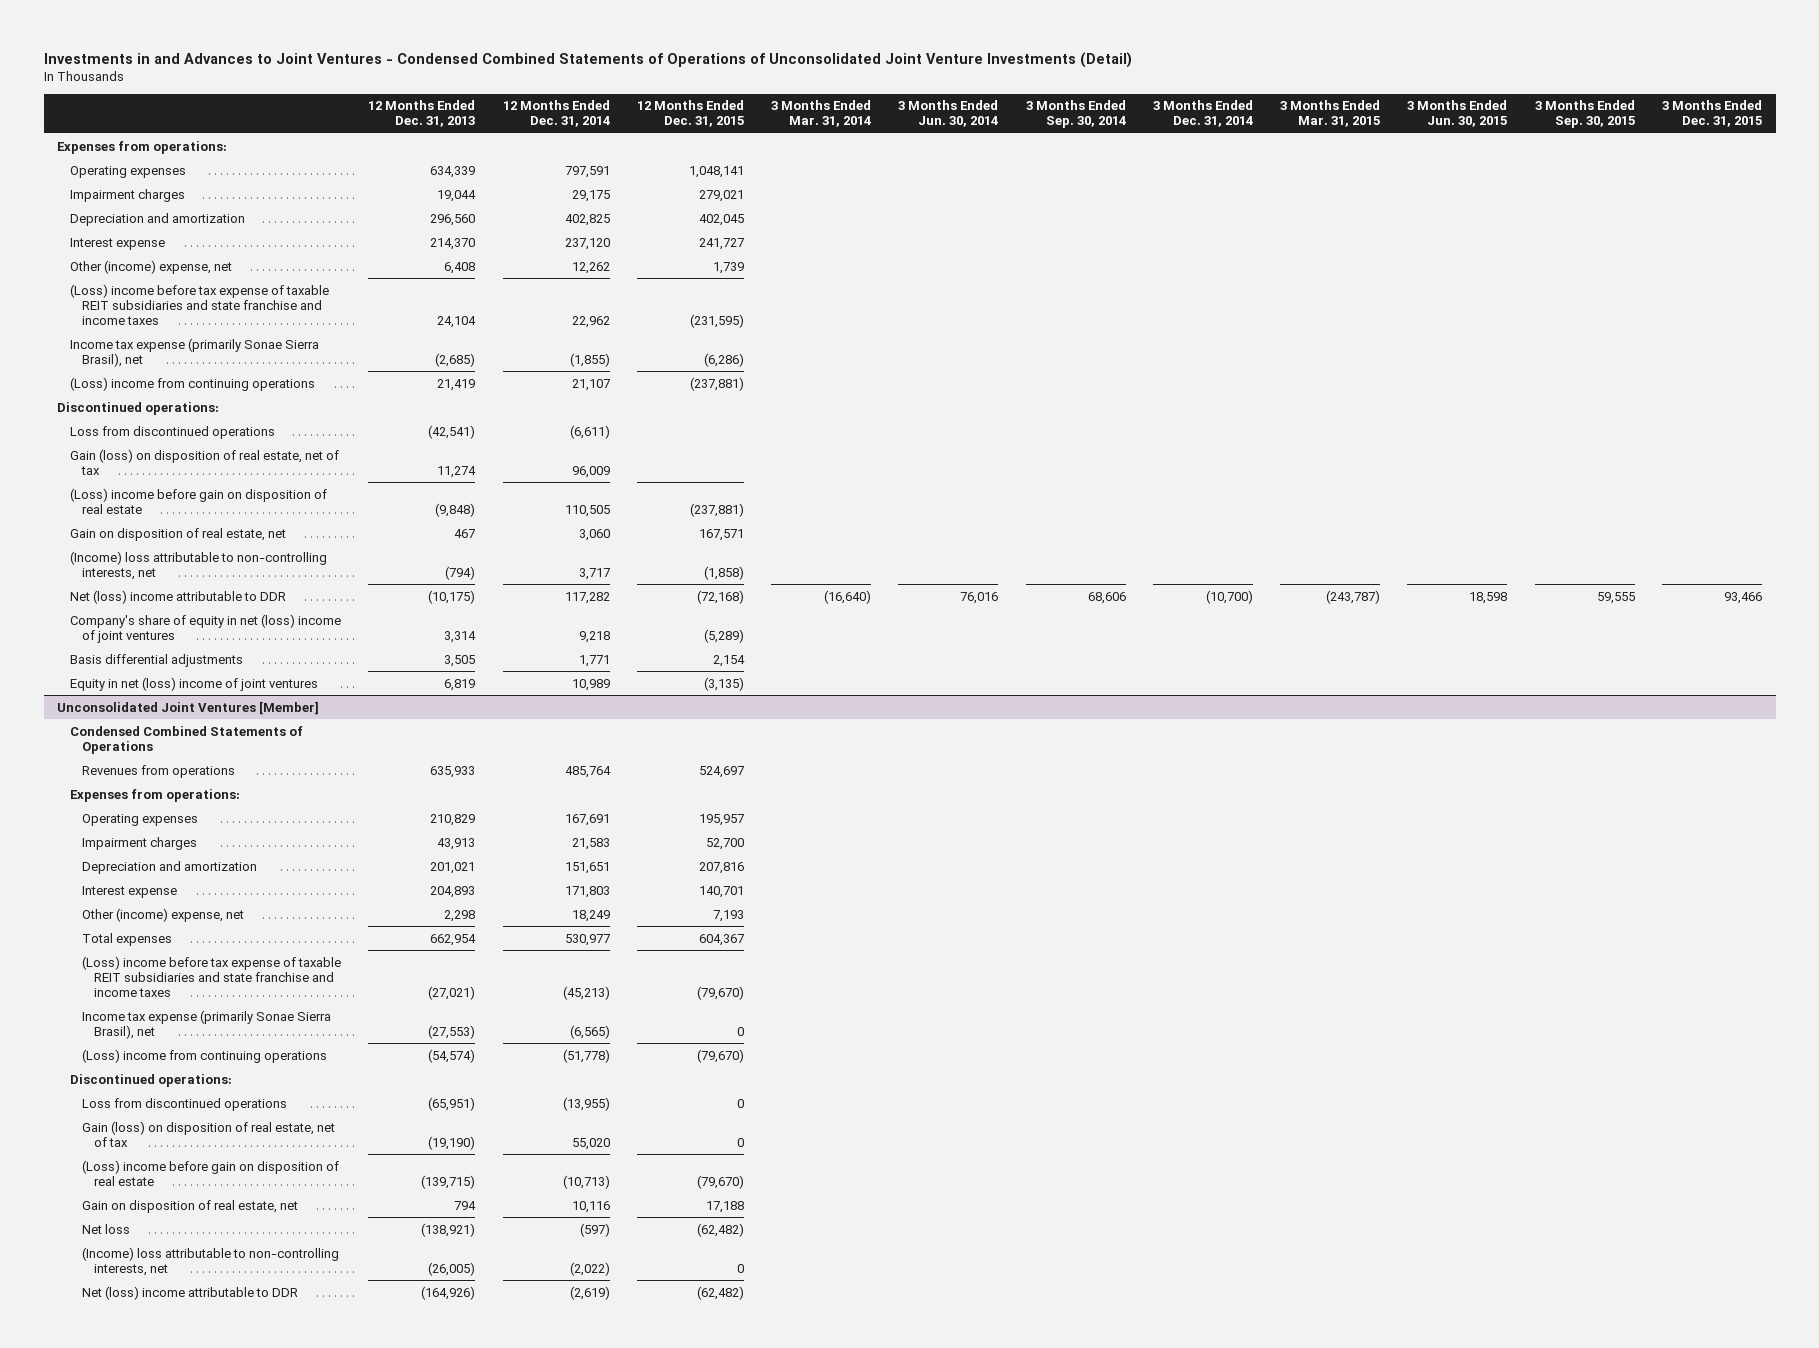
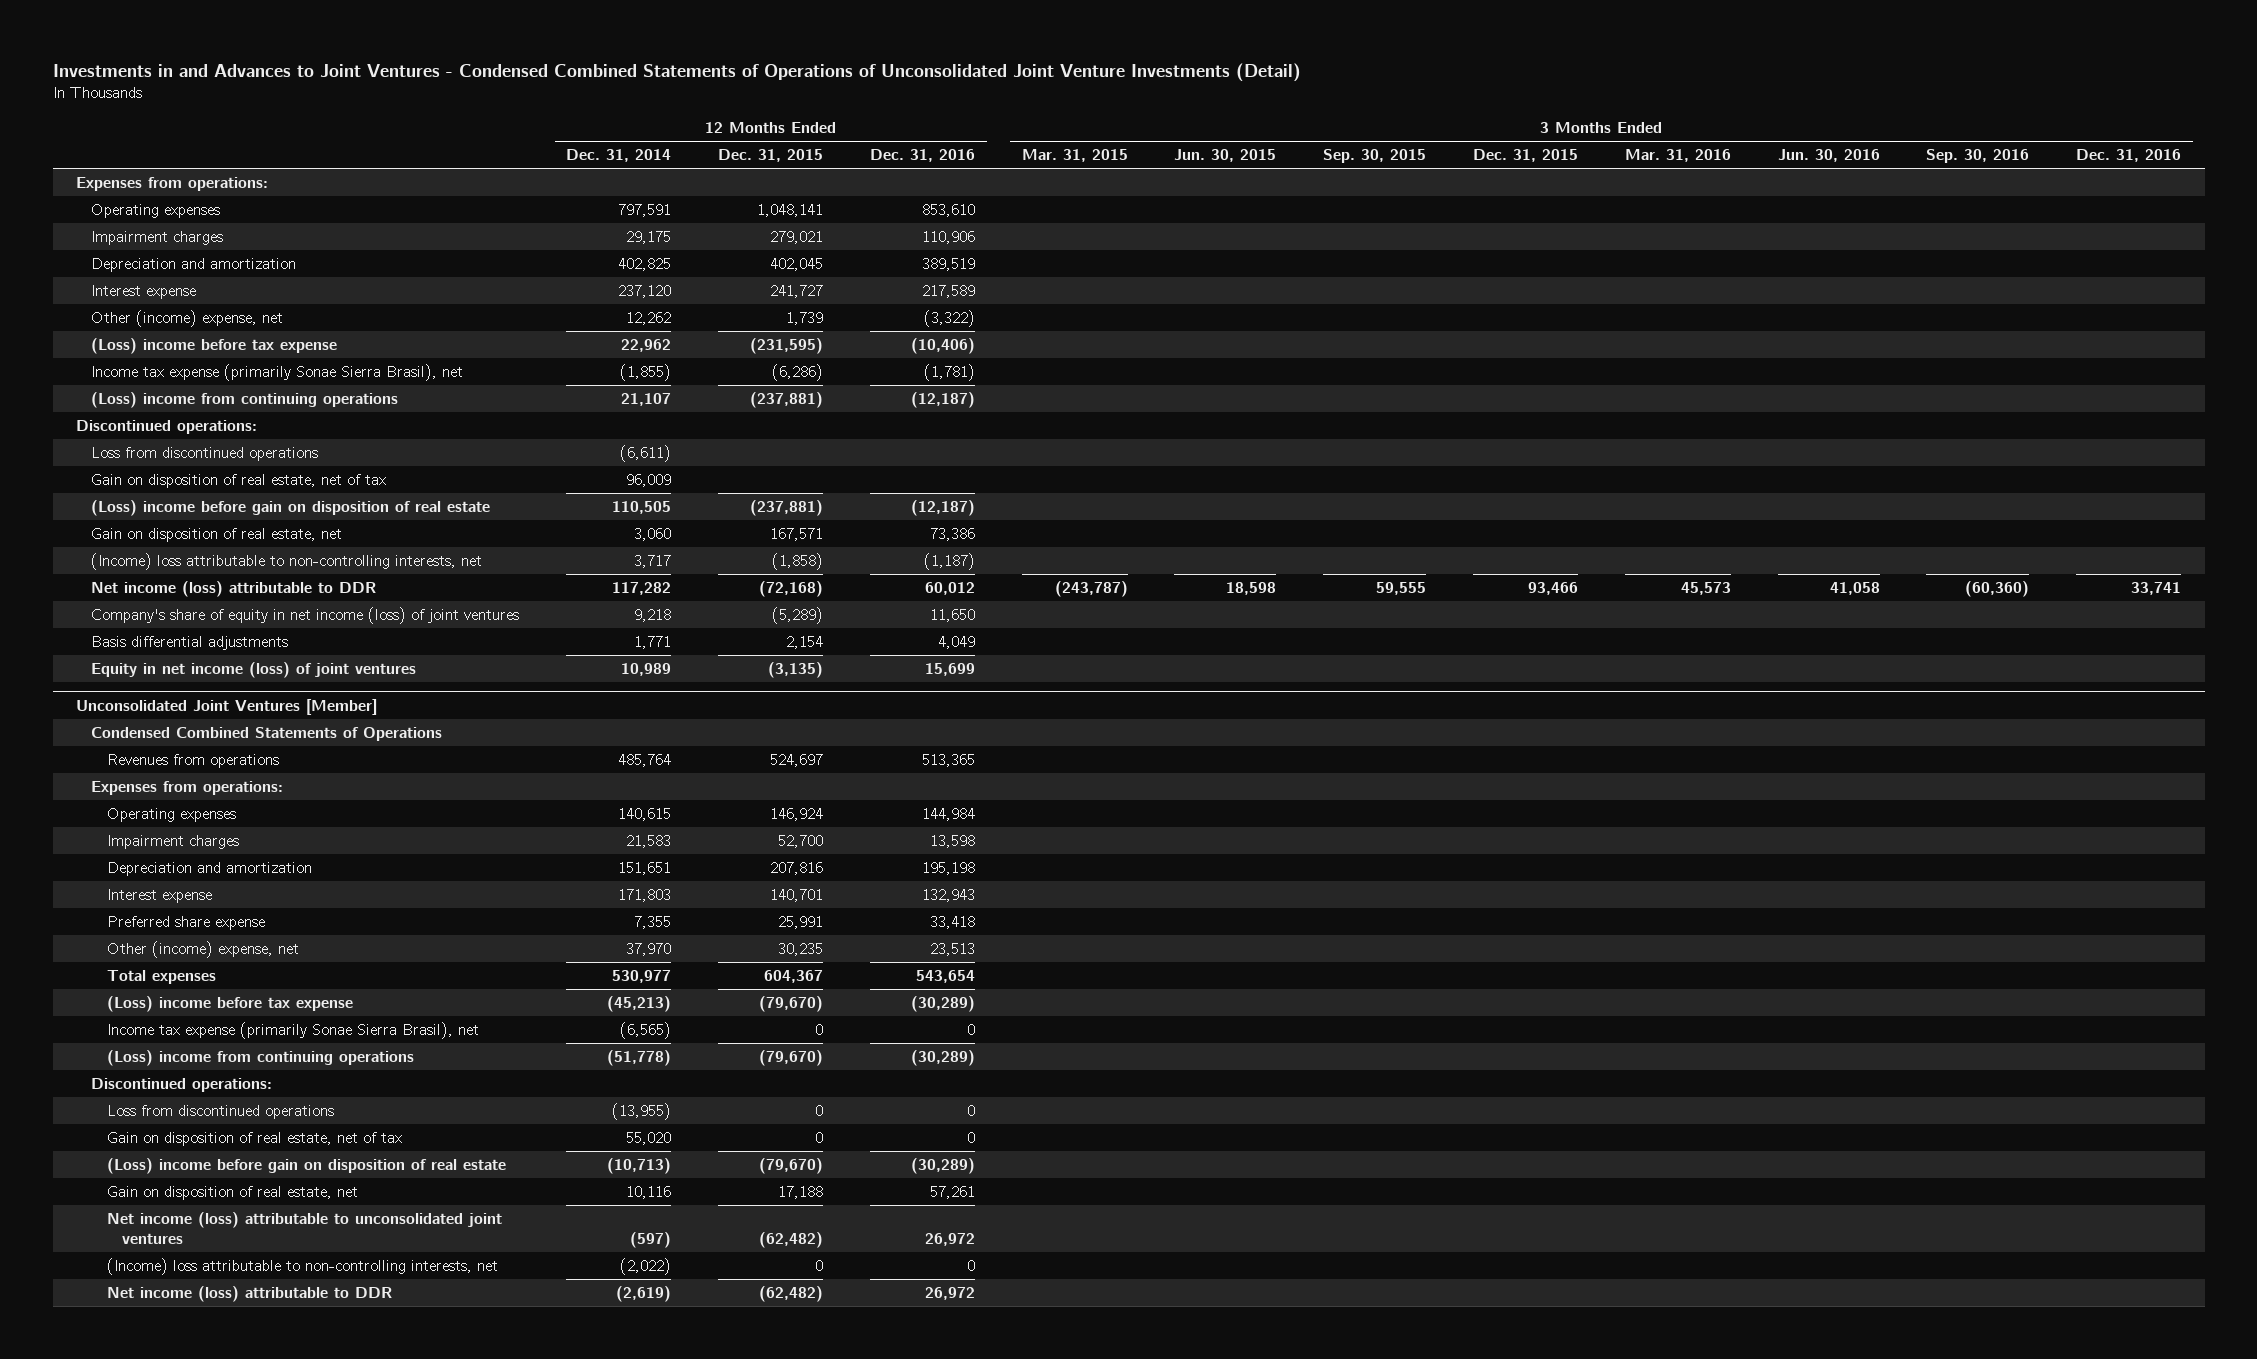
- | 12 Months Ended Dec. 31, 2013 | 12 Months Ended Dec. 31, 2014 | 12 Months Ended Dec. 31, 2015 | 3 Months Ended Mar. 31, 2014 | 3 Months Ended Jun. 30, 2014 | 3 Months Ended Sep. 30, 2014 | 3 Months Ended Dec. 31, 2014 | 3 Months Ended Mar. 31, 2015 | 3 Months Ended Jun. 30, 2015 | 3 Months Ended Sep. 30, 2015 | 3 Months Ended Dec. 31, 2015
+ | 12 Months Ended Dec. 31, 2014 | 12 Months Ended Dec. 31, 2015 | 12 Months Ended Dec. 31, 2016 | 3 Months Ended Mar. 31, 2015 | 3 Months Ended Jun. 30, 2015 | 3 Months Ended Sep. 30, 2015 | 3 Months Ended Dec. 31, 2015 | 3 Months Ended Mar. 31, 2016 | 3 Months Ended Jun. 30, 2016 | 3 Months Ended Sep. 30, 2016 | 3 Months Ended Dec. 31, 2016
- (Loss) income before tax expense of taxable REIT subsidiaries and state franchise and income taxes | 24,104 | 22,962 | (231,595) | | | | | | | |
+ (Loss) income before tax expense | 22,962 | (231,595) | (10,406) | | | | | | | |
- Gain (loss) on disposition of real estate, net of tax | 11,274 | 96,009 | | | | | | | | |
+ Gain on disposition of real estate, net of tax | 96,009 | | | | | | | | | |
- Net (loss) income attributable to DDR | (10,175) | 117,282 | (72,168) | (16,640) | 76,016 | 68,606 | (10,700) | (243,787) | 18,598 | 59,555 | 93,466
- Company's share of equity in net (loss) income of joint ventures | 3,314 | 9,218 | (5,289) | | | | | | | |
+ Net income (loss) attributable to DDR | 117,282 | (72,168) | 60,012 | (243,787) | 18,598 | 59,555 | 93,466 | 45,573 | 41,058 | (60,360) | 33,741
+ Company's share of equity in net income (loss) of joint ventures | 9,218 | (5,289) | 11,650 | | | | | | | |
- Equity in net (loss) income of joint ventures | 6,819 | 10,989 | (3,135) | | | | | | | |
+ Equity in net income (loss) of joint ventures | 10,989 | (3,135) | 15,699 | | | | | | | |
@ Unconsolidated Joint Ventures [Member]
- Operating expenses | 210,829 | 167,691 | 195,957 | | | | | | | |
+ Operating expenses | 140,615 | 146,924 | 144,984 | | | | | | | |
- Other (income) expense, net | 2,298 | 18,249 | 7,193 | | | | | | | |
+ Preferred share expense | 7,355 | 25,991 | 33,418 | | | | | | | |
+ Other (income) expense, net | 37,970 | 30,235 | 23,513 | | | | | | | |
- (Loss) income before tax expense of taxable REIT subsidiaries and state franchise and income taxes | (27,021) | (45,213) | (79,670) | | | | | | | |
+ (Loss) income before tax expense | (45,213) | (79,670) | (30,289) | | | | | | | |
- Gain (loss) on disposition of real estate, net of tax | (19,190) | 55,020 | 0 | | | | | | | |
+ Gain on disposition of real estate, net of tax | 55,020 | 0 | 0 | | | | | | | |
- Net loss | (138,921) | (597) | (62,482) | | | | | | | |
+ Net income (loss) attributable to unconsolidated joint ventures | (597) | (62,482) | 26,972 | | | | | | | |
- Net (loss) income attributable to DDR | (164,926) | (2,619) | (62,482) | | | | | | | |
+ Net income (loss) attributable to DDR | (2,619) | (62,482) | 26,972 | | | | | | | |

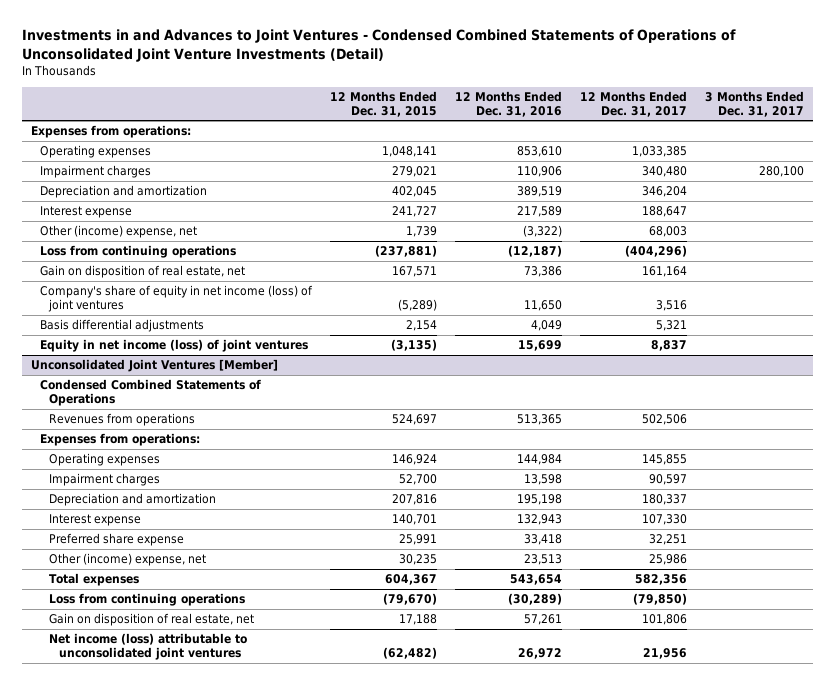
- | 12 Months Ended Dec. 31, 2014 | 12 Months Ended Dec. 31, 2015 | 12 Months Ended Dec. 31, 2016 | 3 Months Ended Mar. 31, 2015 | 3 Months Ended Jun. 30, 2015 | 3 Months Ended Sep. 30, 2015 | 3 Months Ended Dec. 31, 2015 | 3 Months Ended Mar. 31, 2016 | 3 Months Ended Jun. 30, 2016 | 3 Months Ended Sep. 30, 2016 | 3 Months Ended Dec. 31, 2016
+ | 12 Months Ended Dec. 31, 2015 | 12 Months Ended Dec. 31, 2016 | 12 Months Ended Dec. 31, 2017 | 3 Months Ended Dec. 31, 2017
- (Loss) income before tax expense | 22,962 | (231,595) | (10,406) | | | | | | | |
- Income tax expense (primarily Sonae Sierra Brasil), net | (1,855) | (6,286) | (1,781) | | | | | | | |
- (Loss) income from continuing operations | 21,107 | (237,881) | (12,187) | | | | | | | |
- Discontinued operations:
- Loss from discontinued operations | (6,611) | | | | | | | | | |
- Gain on disposition of real estate, net of tax | 96,009 | | | | | | | | | |
- (Loss) income before gain on disposition of real estate | 110,505 | (237,881) | (12,187) | | | | | | | |
+ Loss from continuing operations | (237,881) | (12,187) | (404,296) |
- (Income) loss attributable to non-controlling interests, net | 3,717 | (1,858) | (1,187) | | | | | | | |
- Net income (loss) attributable to DDR | 117,282 | (72,168) | 60,012 | (243,787) | 18,598 | 59,555 | 93,466 | 45,573 | 41,058 | (60,360) | 33,741
@ Unconsolidated Joint Ventures [Member]
- (Loss) income before tax expense | (45,213) | (79,670) | (30,289) | | | | | | | |
- Income tax expense (primarily Sonae Sierra Brasil), net | (6,565) | 0 | 0 | | | | | | | |
- (Loss) income from continuing operations | (51,778) | (79,670) | (30,289) | | | | | | | |
- Discontinued operations:
- Loss from discontinued operations | (13,955) | 0 | 0 | | | | | | | |
- Gain on disposition of real estate, net of tax | 55,020 | 0 | 0 | | | | | | | |
- (Loss) income before gain on disposition of real estate | (10,713) | (79,670) | (30,289) | | | | | | | |
+ Loss from continuing operations | (79,670) | (30,289) | (79,850) |
- (Income) loss attributable to non-controlling interests, net | (2,022) | 0 | 0 | | | | | | | |
- Net income (loss) attributable to DDR | (2,619) | (62,482) | 26,972 | | | | | | | |

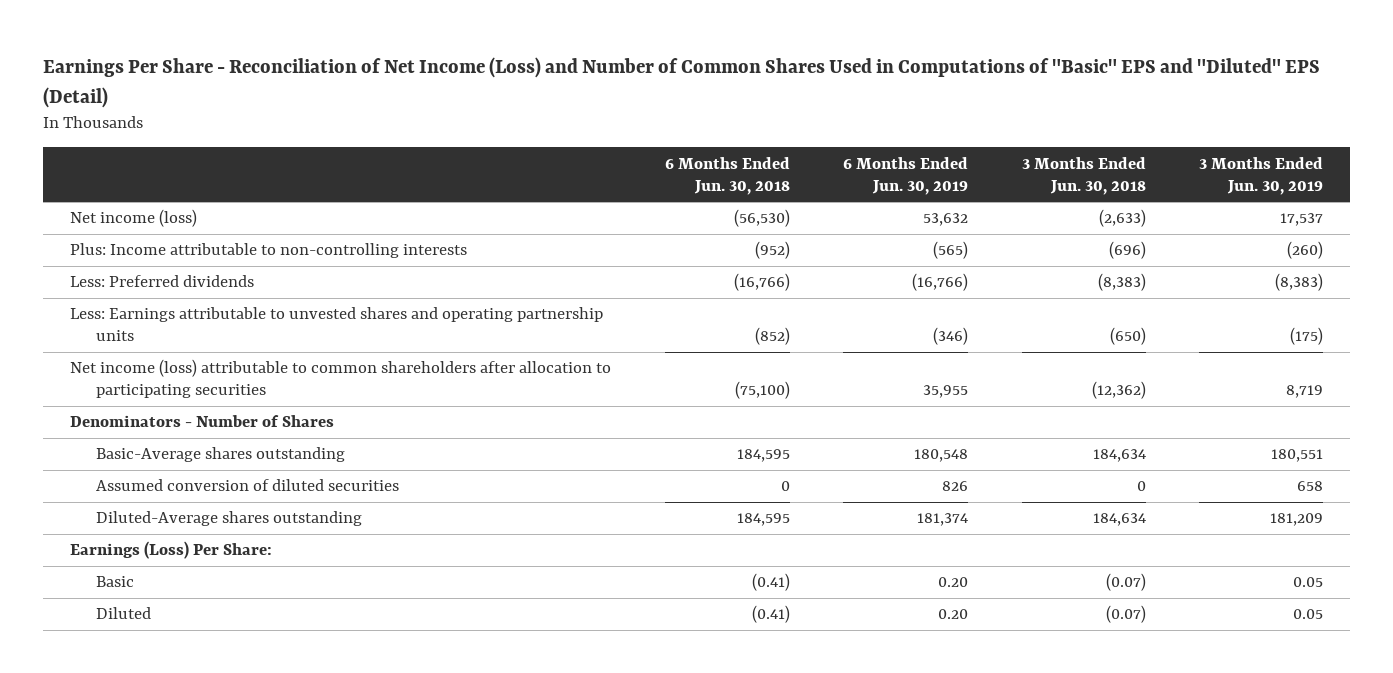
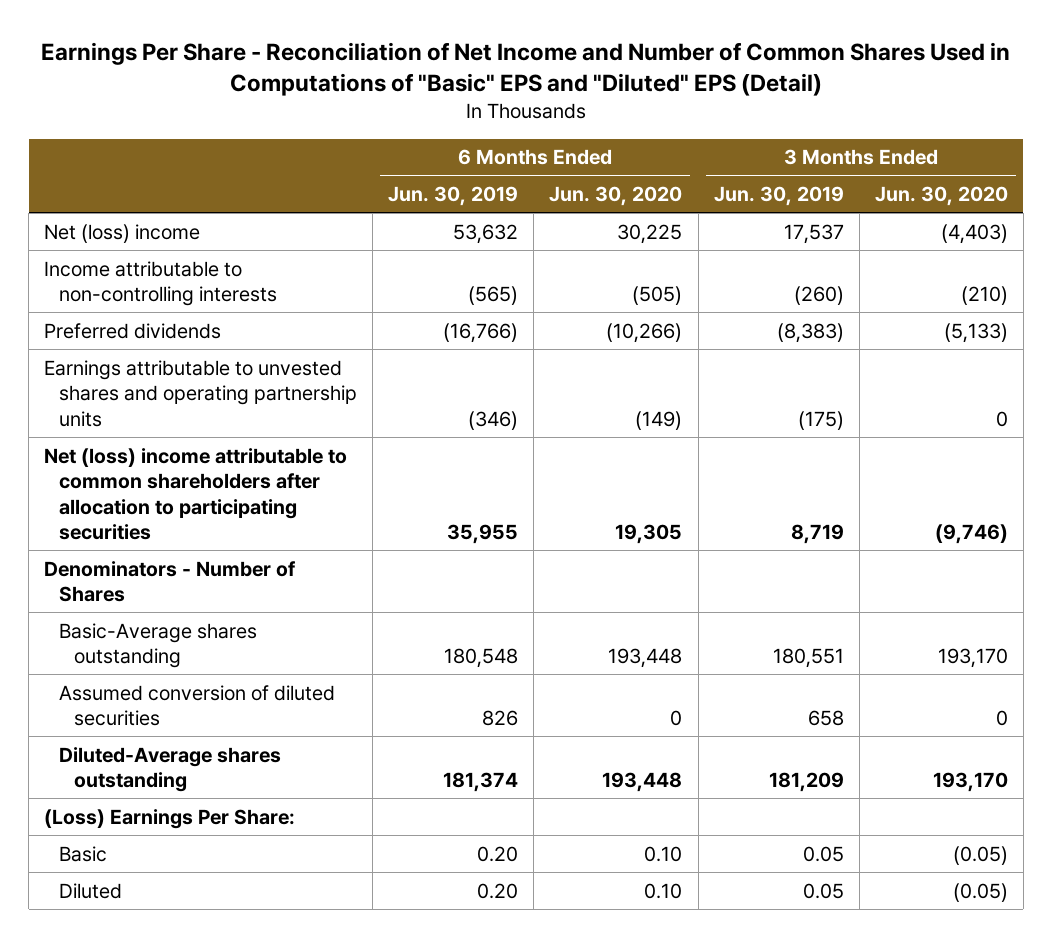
- Earnings Per Share - Reconciliation of Net Income (Loss) and Number of Common Shares Used in Computations of "Basic" EPS and "Diluted" EPS (Detail)
+ Earnings Per Share - Reconciliation of Net Income and Number of Common Shares Used in Computations of "Basic" EPS and "Diluted" EPS (Detail)
- | 6 Months Ended Jun. 30, 2018 | 6 Months Ended Jun. 30, 2019 | 3 Months Ended Jun. 30, 2018 | 3 Months Ended Jun. 30, 2019
+ | 6 Months Ended Jun. 30, 2019 | 6 Months Ended Jun. 30, 2020 | 3 Months Ended Jun. 30, 2019 | 3 Months Ended Jun. 30, 2020
- Net income (loss) | (56,530) | 53,632 | (2,633) | 17,537
- Plus: Income attributable to non-controlling interests | (952) | (565) | (696) | (260)
- Less: Preferred dividends | (16,766) | (16,766) | (8,383) | (8,383)
- Less: Earnings attributable to unvested shares and operating partnership units | (852) | (346) | (650) | (175)
- Net income (loss) attributable to common shareholders after allocation to participating securities | (75,100) | 35,955 | (12,362) | 8,719
+ Net (loss) income | 53,632 | 30,225 | 17,537 | (4,403)
+ Income attributable to non-controlling interests | (565) | (505) | (260) | (210)
+ Preferred dividends | (16,766) | (10,266) | (8,383) | (5,133)
+ Earnings attributable to unvested shares and operating partnership units | (346) | (149) | (175) | 0
+ Net (loss) income attributable to common shareholders after allocation to participating securities | 35,955 | 19,305 | 8,719 | (9,746)
- Earnings (Loss) Per Share:
+ (Loss) Earnings Per Share:

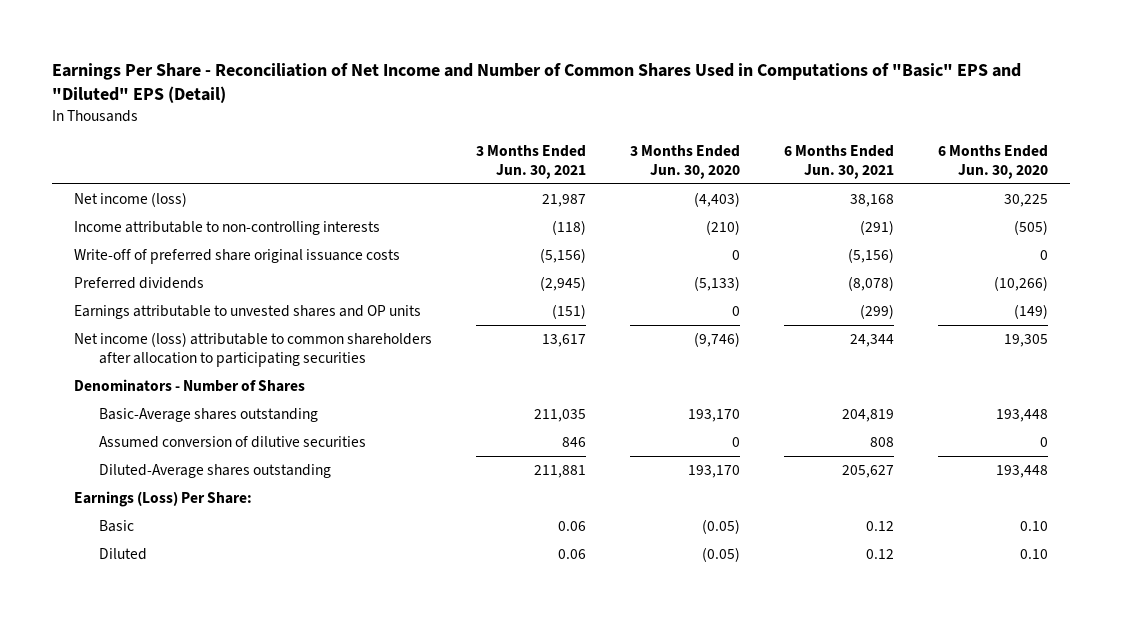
- | 6 Months Ended Jun. 30, 2019 | 6 Months Ended Jun. 30, 2020 | 3 Months Ended Jun. 30, 2019 | 3 Months Ended Jun. 30, 2020
+ | 3 Months Ended Jun. 30, 2021 | 3 Months Ended Jun. 30, 2020 | 6 Months Ended Jun. 30, 2021 | 6 Months Ended Jun. 30, 2020
- Net (loss) income | 53,632 | 30,225 | 17,537 | (4,403)
+ Net income (loss) | 21,987 | (4,403) | 38,168 | 30,225
+ Write-off of preferred share original issuance costs | (5,156) | 0 | (5,156) | 0
- Earnings attributable to unvested shares and operating partnership units | (346) | (149) | (175) | 0
- Net (loss) income attributable to common shareholders after allocation to participating securities | 35,955 | 19,305 | 8,719 | (9,746)
+ Earnings attributable to unvested shares and OP units | (151) | 0 | (299) | (149)
+ Net income (loss) attributable to common shareholders after allocation to participating securities | 13,617 | (9,746) | 24,344 | 19,305
- Assumed conversion of diluted securities | 826 | 0 | 658 | 0
+ Assumed conversion of dilutive securities | 846 | 0 | 808 | 0
- (Loss) Earnings Per Share:
+ Earnings (Loss) Per Share:

